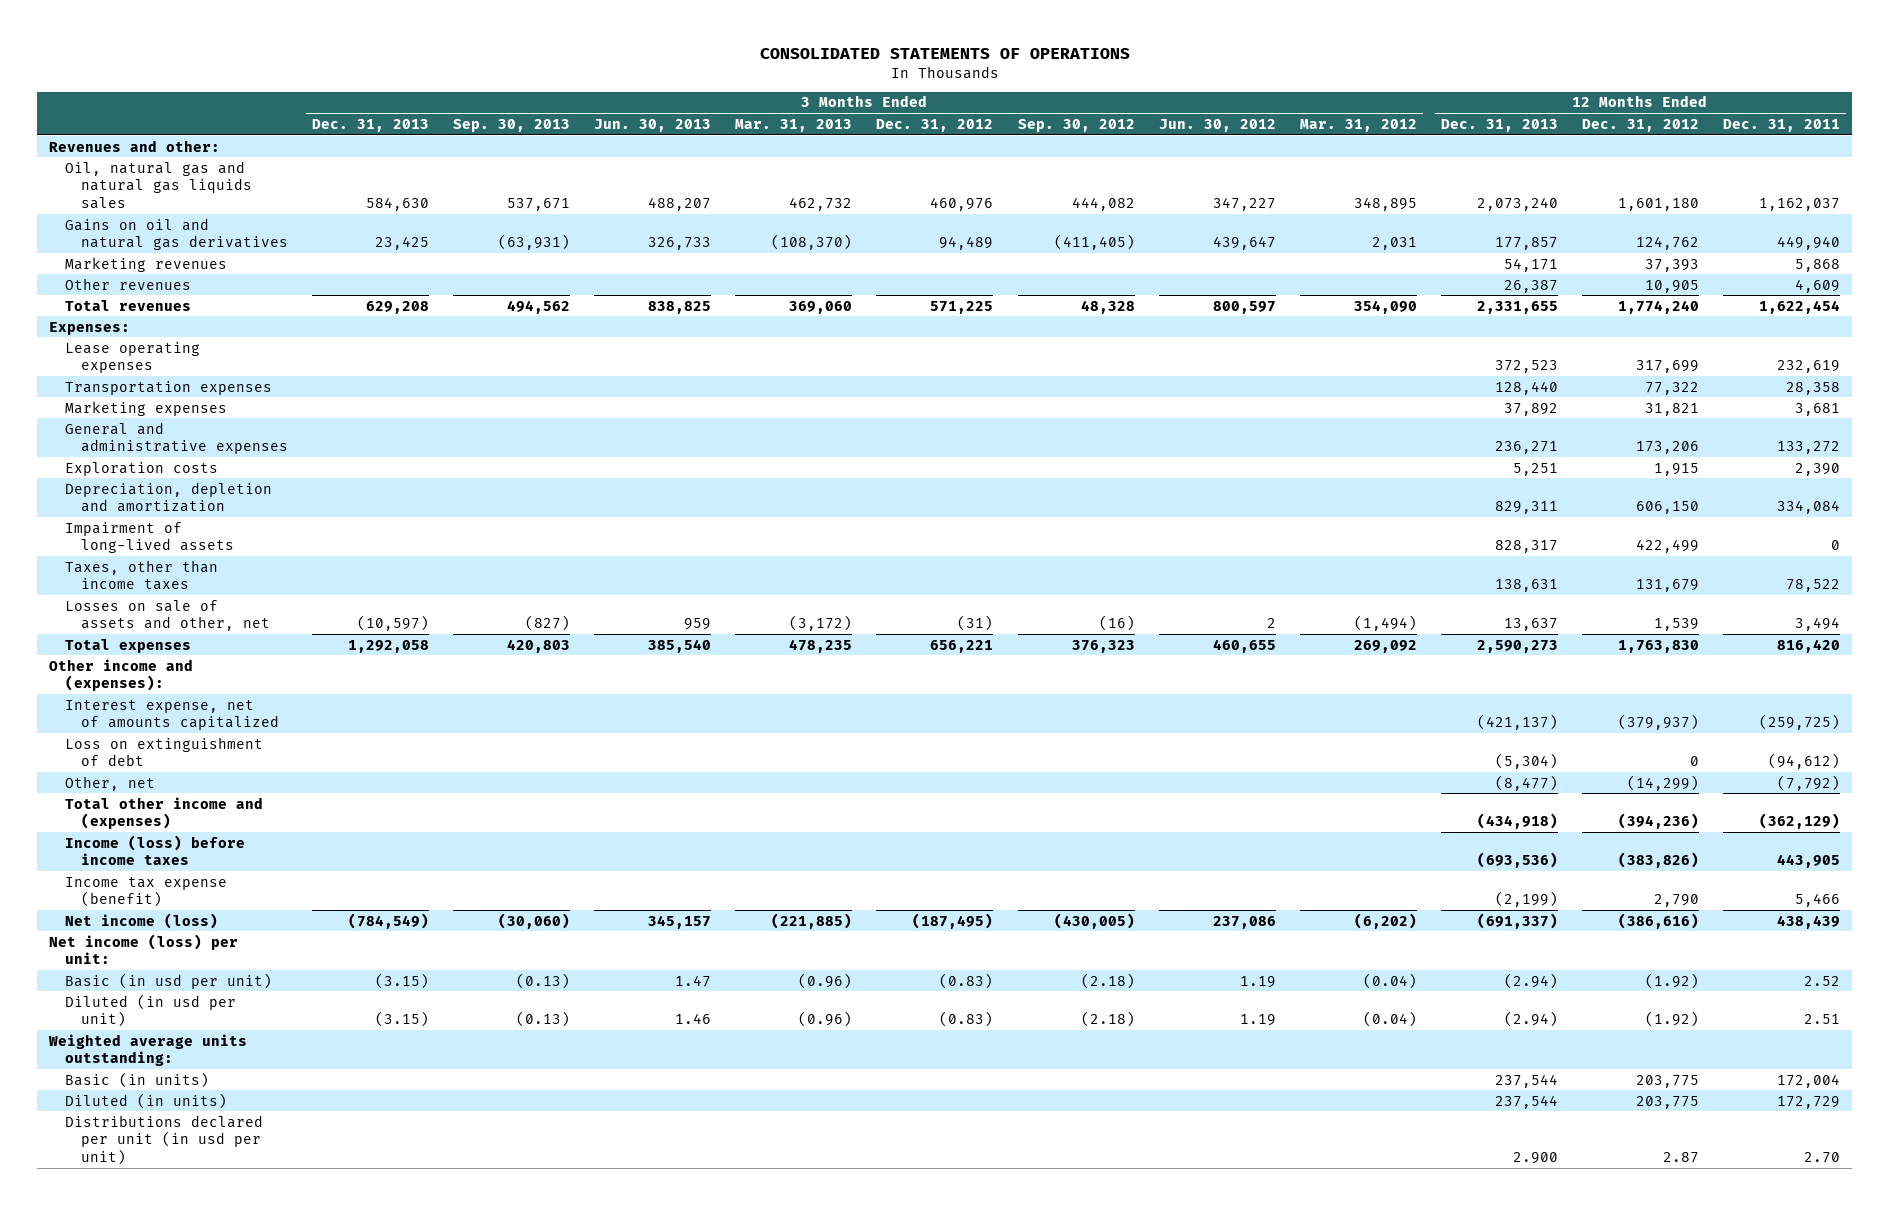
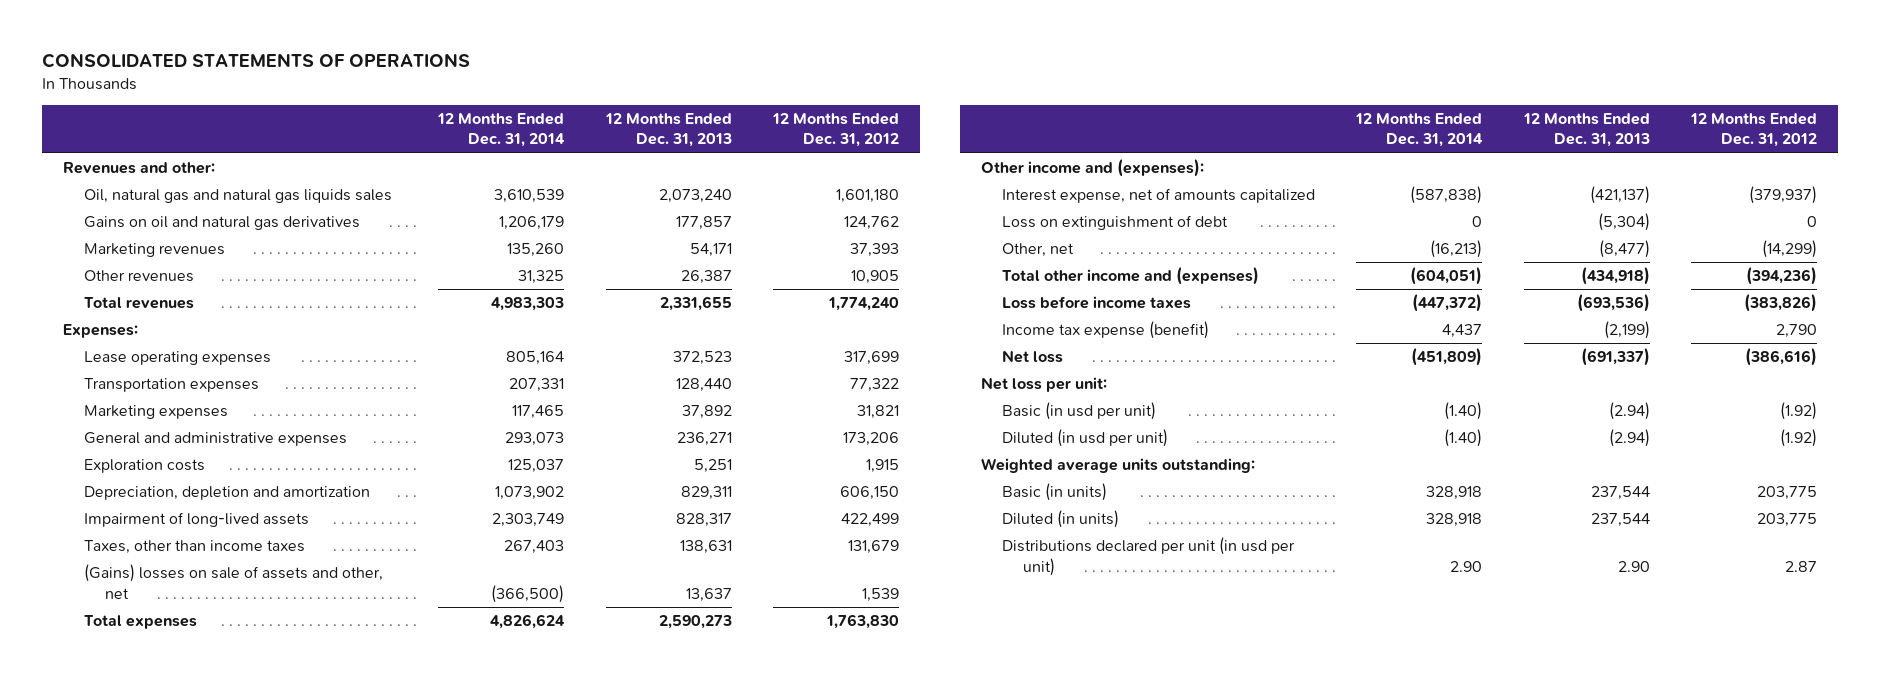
- | 3 Months Ended Dec. 31, 2013 | 3 Months Ended Sep. 30, 2013 | 3 Months Ended Jun. 30, 2013 | 3 Months Ended Mar. 31, 2013 | 3 Months Ended Dec. 31, 2012 | 3 Months Ended Sep. 30, 2012 | 3 Months Ended Jun. 30, 2012 | 3 Months Ended Mar. 31, 2012 | 12 Months Ended Dec. 31, 2013 | 12 Months Ended Dec. 31, 2012 | 12 Months Ended Dec. 31, 2011
+ | 12 Months Ended Dec. 31, 2014 | 12 Months Ended Dec. 31, 2013 | 12 Months Ended Dec. 31, 2012
- Losses on sale of assets and other, net | (10,597) | (827) | 959 | (3,172) | (31) | (16) | 2 | (1,494) | 13,637 | 1,539 | 3,494
+ (Gains) losses on sale of assets and other, net | (366,500) | 13,637 | 1,539
- Income (loss) before income taxes | | | | | | | | | (693,536) | (383,826) | 443,905
+ Loss before income taxes | (447,372) | (693,536) | (383,826)
- Net income (loss) | (784,549) | (30,060) | 345,157 | (221,885) | (187,495) | (430,005) | 237,086 | (6,202) | (691,337) | (386,616) | 438,439
- Net income (loss) per unit:
+ Net loss | (451,809) | (691,337) | (386,616)
+ Net loss per unit:
- Distributions declared per unit (in usd per unit) | | | | | | | | | 2.900 | 2.87 | 2.70
+ Distributions declared per unit (in usd per unit) | 2.90 | 2.90 | 2.87

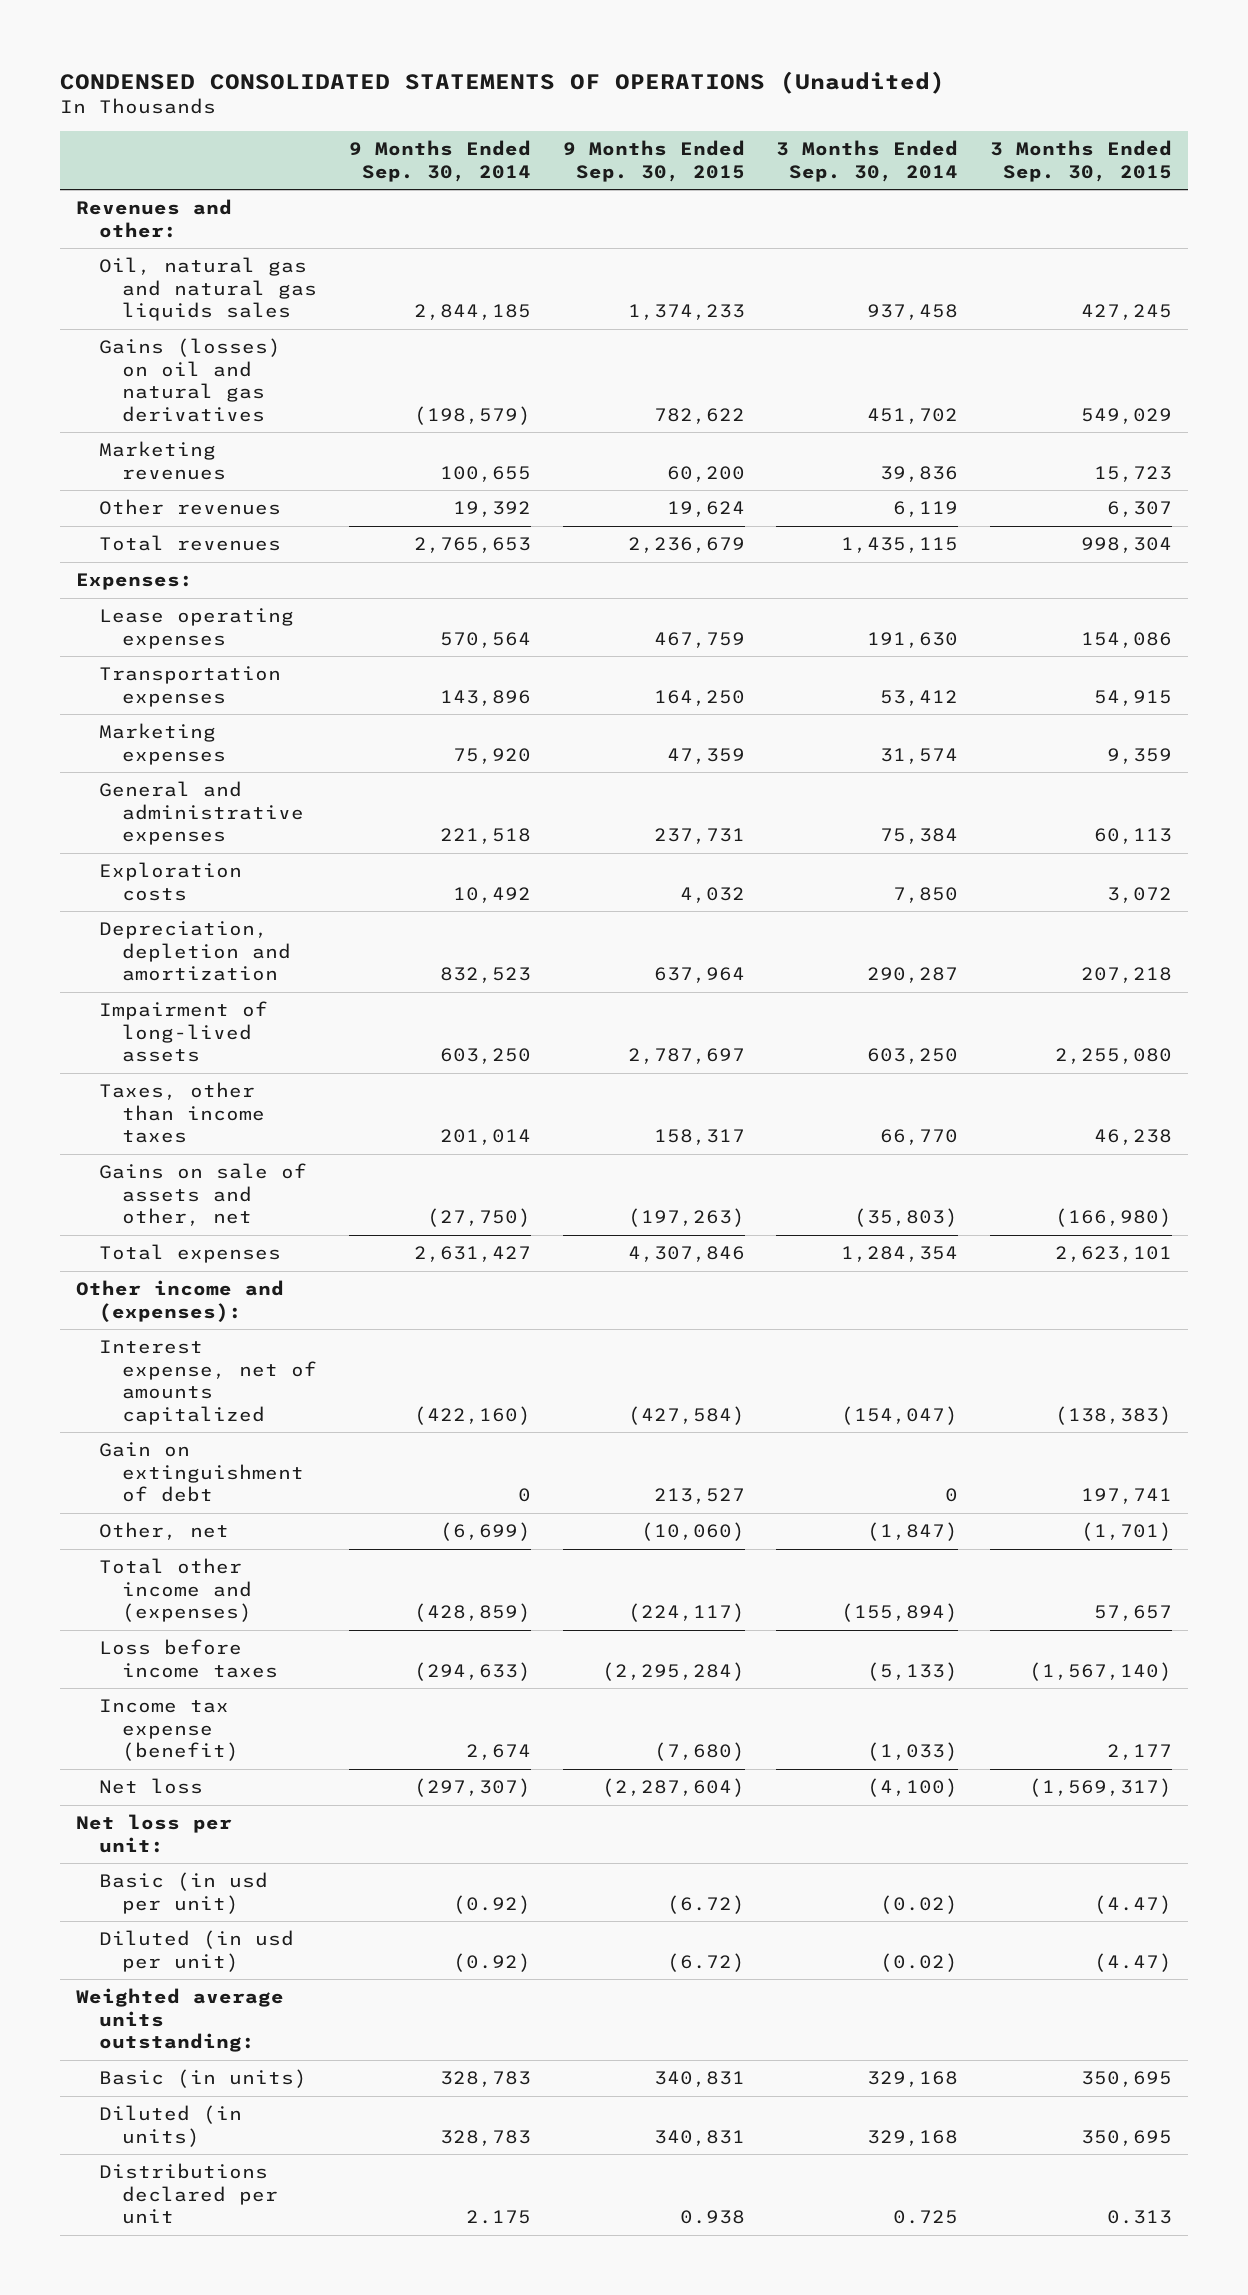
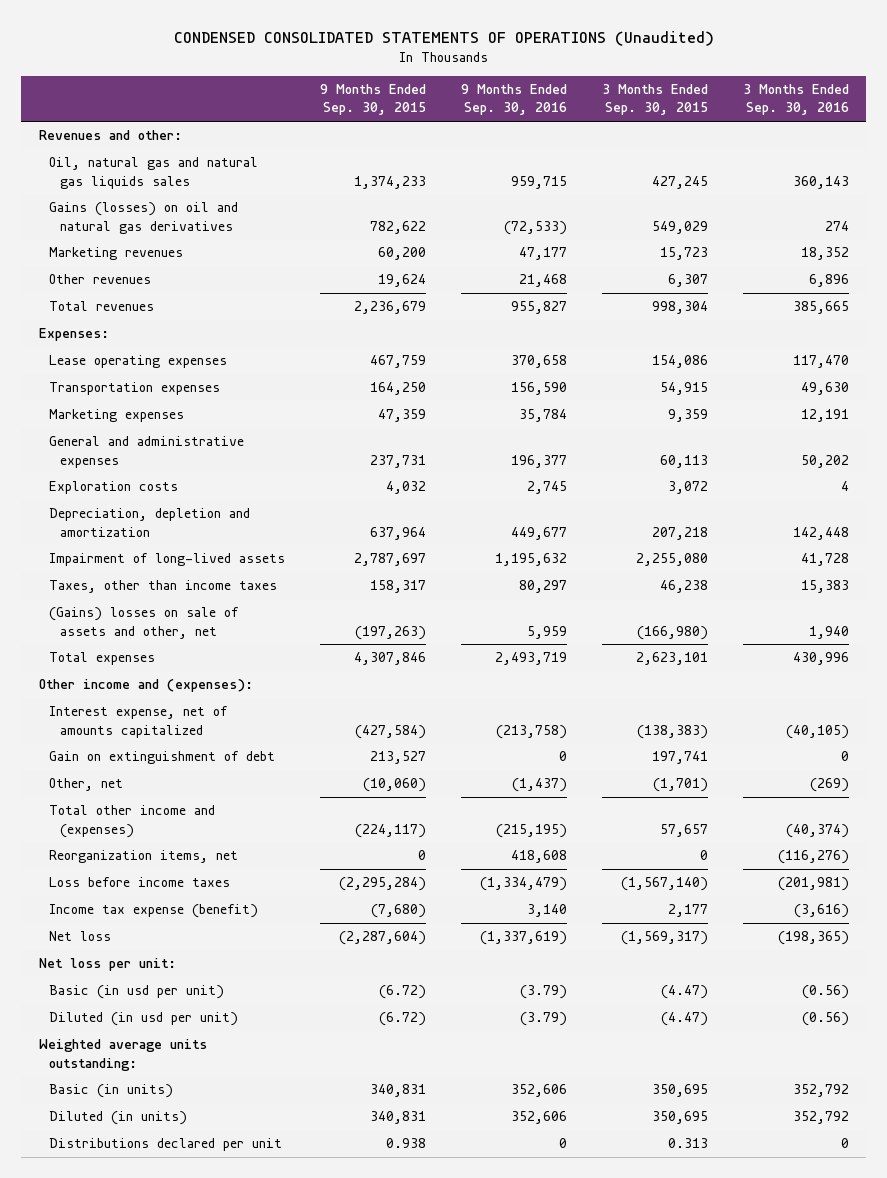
- | 9 Months Ended Sep. 30, 2014 | 9 Months Ended Sep. 30, 2015 | 3 Months Ended Sep. 30, 2014 | 3 Months Ended Sep. 30, 2015
+ | 9 Months Ended Sep. 30, 2015 | 9 Months Ended Sep. 30, 2016 | 3 Months Ended Sep. 30, 2015 | 3 Months Ended Sep. 30, 2016
- Gains on sale of assets and other, net | (27,750) | (197,263) | (35,803) | (166,980)
+ (Gains) losses on sale of assets and other, net | (197,263) | 5,959 | (166,980) | 1,940
+ Reorganization items, net | 0 | 418,608 | 0 | (116,276)

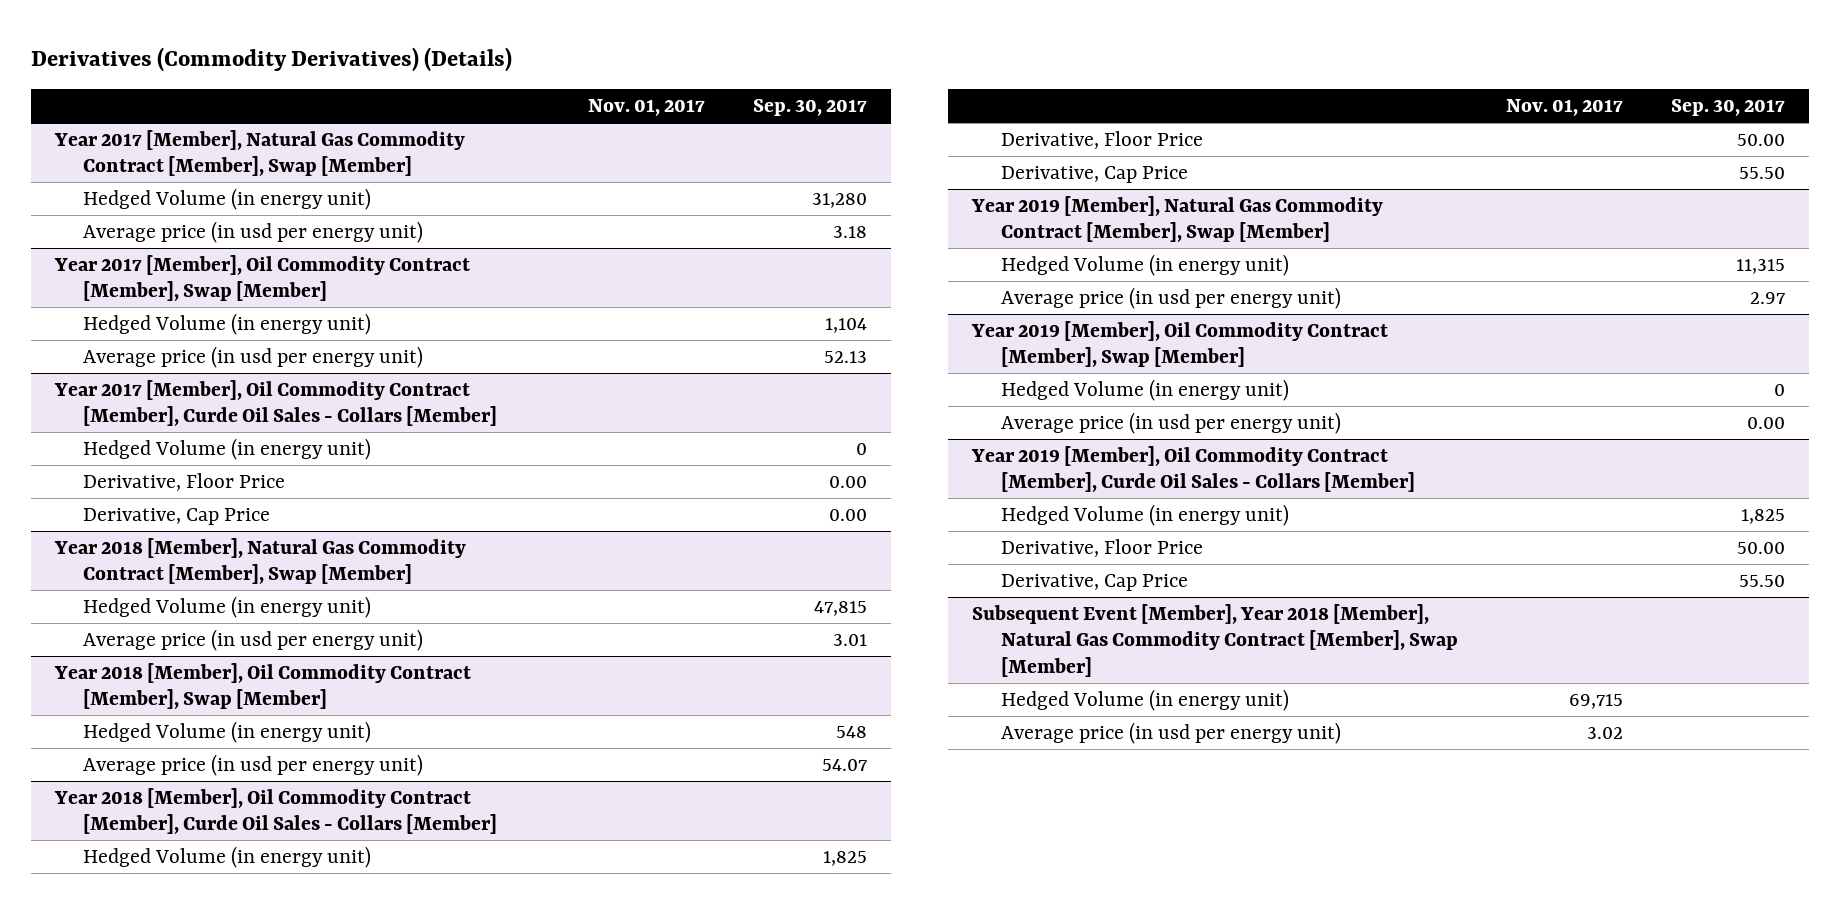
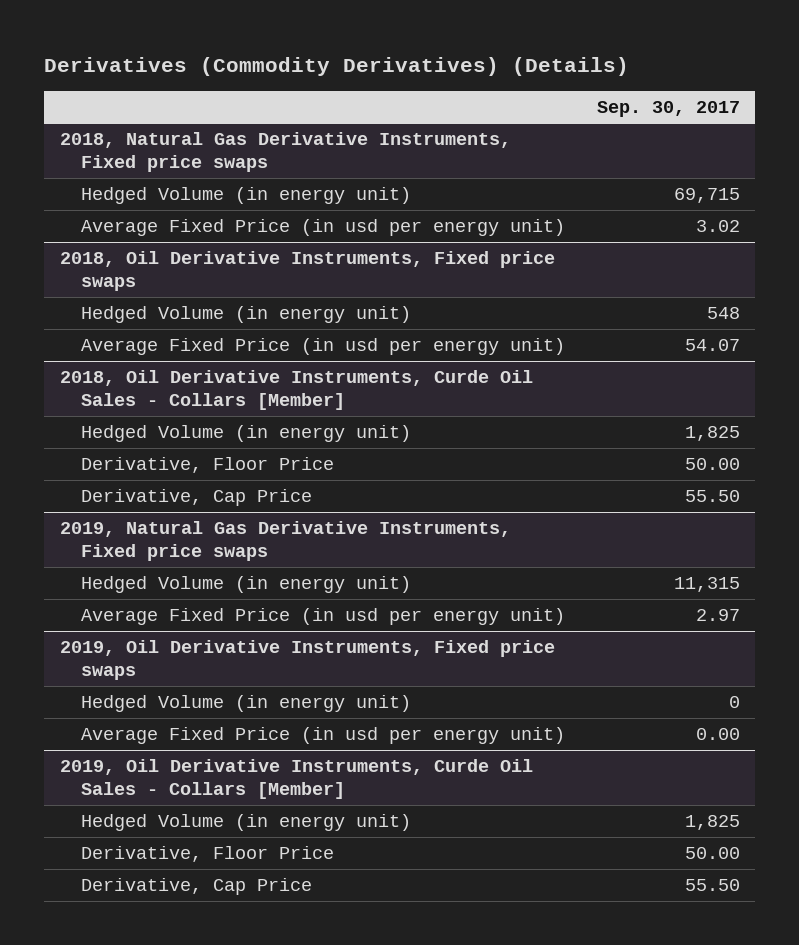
- | Nov. 01, 2017 | Sep. 30, 2017
+ | Sep. 30, 2017
- Year 2017 [Member], Natural Gas Commodity Contract [Member], Swap [Member]
- Hedged Volume (in energy unit) | | 31,280
- Average price (in usd per energy unit) | | 3.18
- Year 2017 [Member], Oil Commodity Contract [Member], Swap [Member]
- Hedged Volume (in energy unit) | | 1,104
- Average price (in usd per energy unit) | | 52.13
- Year 2017 [Member], Oil Commodity Contract [Member], Curde Oil Sales - Collars [Member]
- Hedged Volume (in energy unit) | | 0
- Derivative, Floor Price | | 0.00
- Derivative, Cap Price | | 0.00
- Year 2018 [Member], Natural Gas Commodity Contract [Member], Swap [Member]
- Hedged Volume (in energy unit) | | 47,815
- Average price (in usd per energy unit) | | 3.01
- Year 2018 [Member], Oil Commodity Contract [Member], Swap [Member]
+ 2018, Natural Gas Derivative Instruments, Fixed price swaps
+ Hedged Volume (in energy unit) | 69,715
+ Average Fixed Price (in usd per energy unit) | 3.02
+ 2018, Oil Derivative Instruments, Fixed price swaps
- Average price (in usd per energy unit) | | 54.07
- Year 2018 [Member], Oil Commodity Contract [Member], Curde Oil Sales - Collars [Member]
+ Average Fixed Price (in usd per energy unit) | 54.07
+ 2018, Oil Derivative Instruments, Curde Oil Sales - Collars [Member]
- Year 2019 [Member], Natural Gas Commodity Contract [Member], Swap [Member]
+ 2019, Natural Gas Derivative Instruments, Fixed price swaps
- Average price (in usd per energy unit) | | 2.97
- Year 2019 [Member], Oil Commodity Contract [Member], Swap [Member]
+ Average Fixed Price (in usd per energy unit) | 2.97
+ 2019, Oil Derivative Instruments, Fixed price swaps
- Average price (in usd per energy unit) | | 0.00
- Year 2019 [Member], Oil Commodity Contract [Member], Curde Oil Sales - Collars [Member]
+ Average Fixed Price (in usd per energy unit) | 0.00
+ 2019, Oil Derivative Instruments, Curde Oil Sales - Collars [Member]
- Subsequent Event [Member], Year 2018 [Member], Natural Gas Commodity Contract [Member], Swap [Member]
- Hedged Volume (in energy unit) | 69,715 |
- Average price (in usd per energy unit) | 3.02 |

